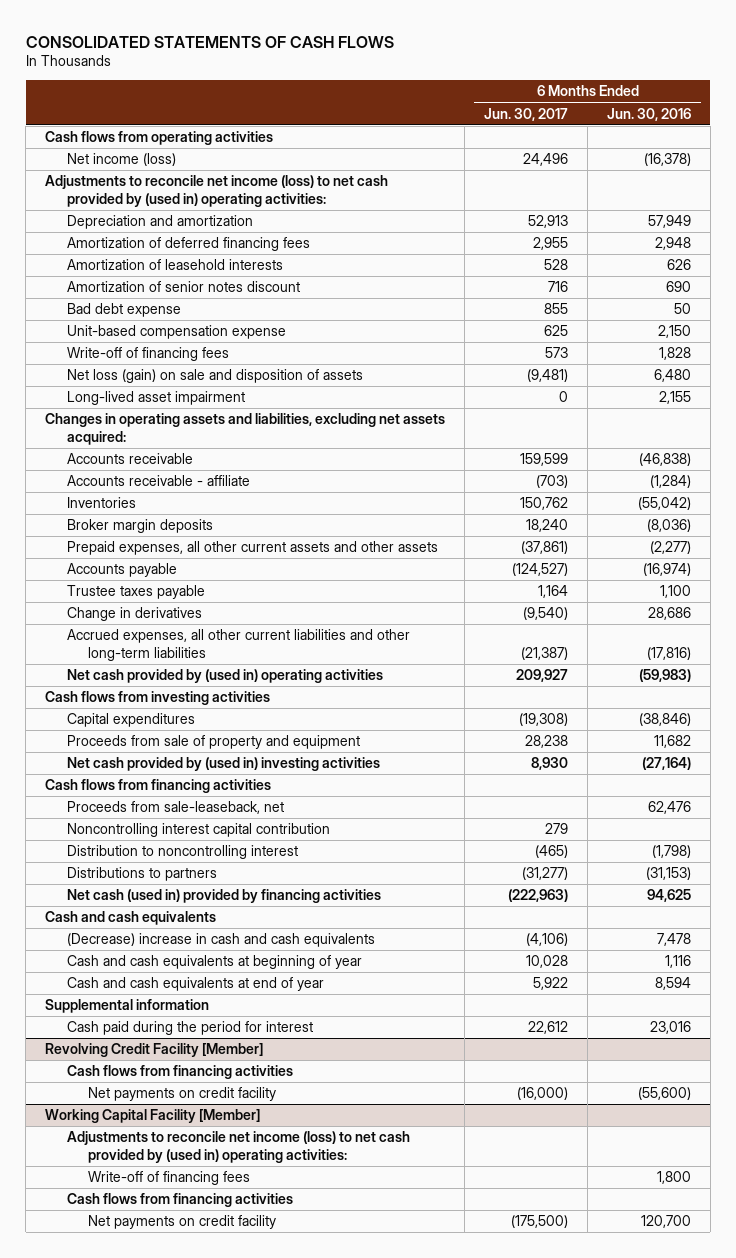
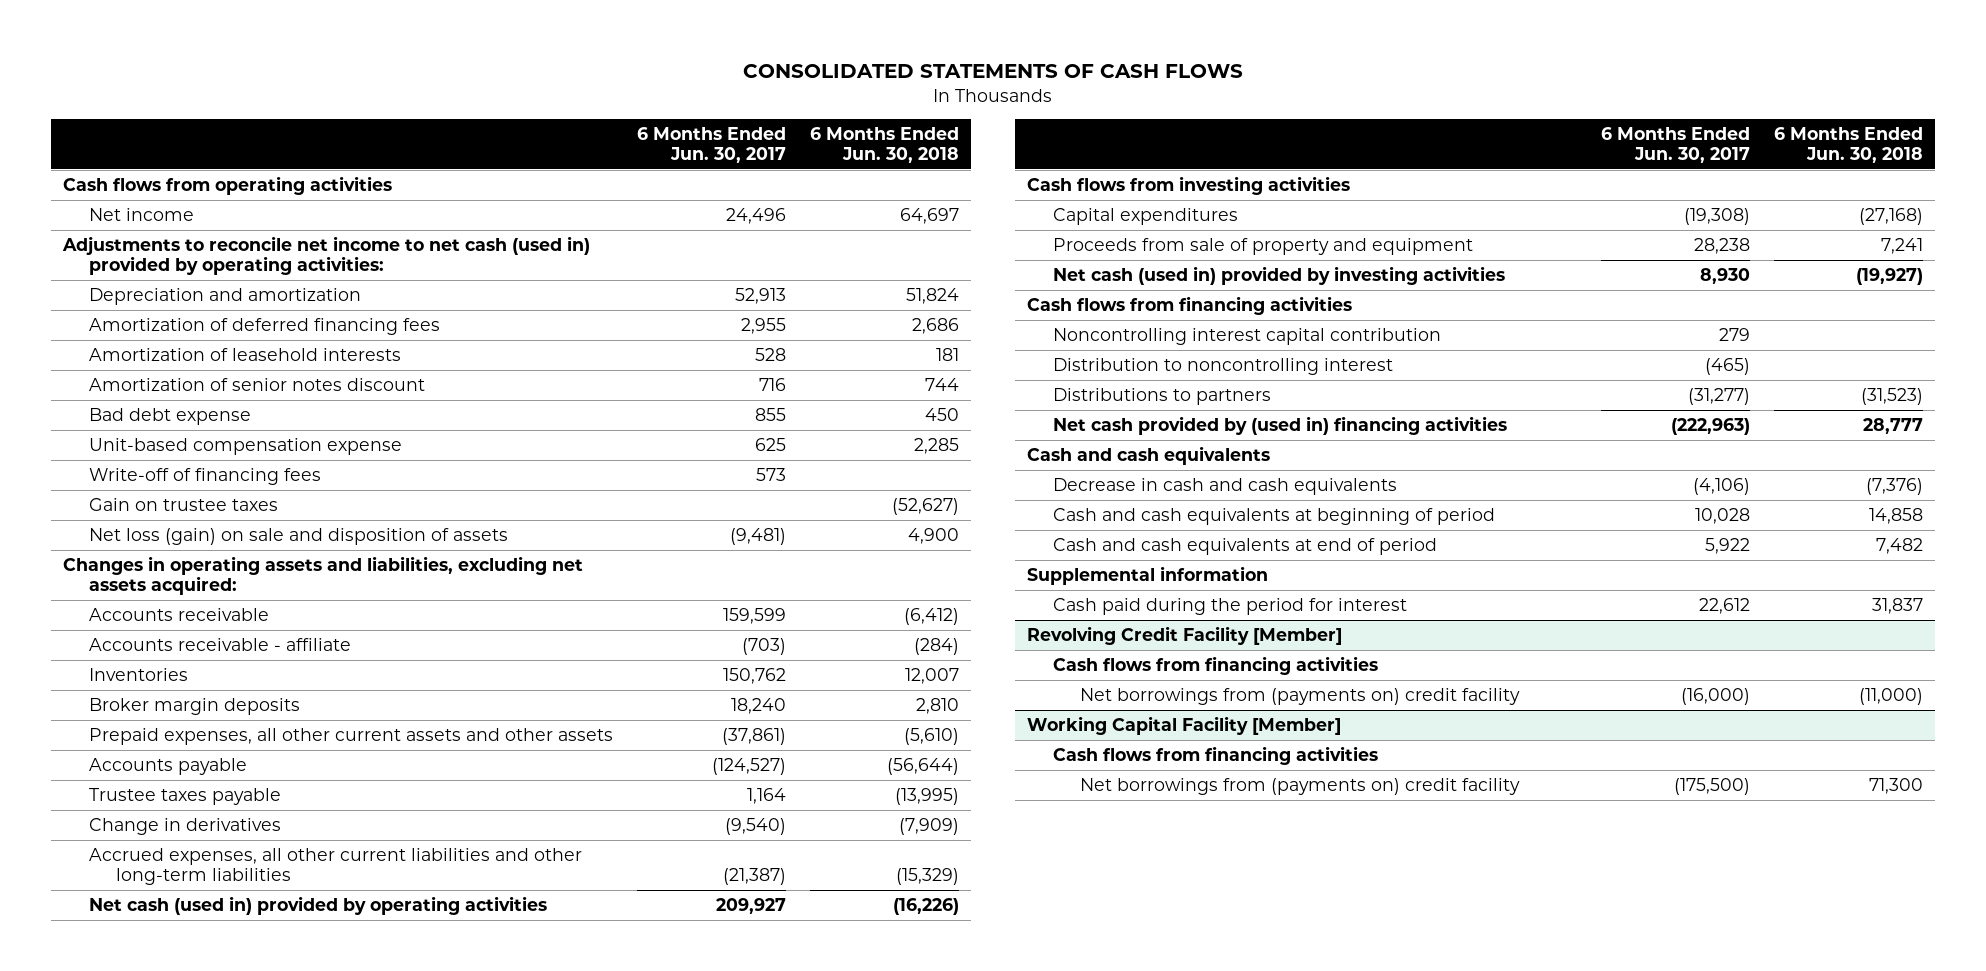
- | 6 Months Ended Jun. 30, 2017 | 6 Months Ended Jun. 30, 2016
+ | 6 Months Ended Jun. 30, 2017 | 6 Months Ended Jun. 30, 2018
- Net income (loss) | 24,496 | (16,378)
- Adjustments to reconcile net income (loss) to net cash provided by (used in) operating activities:
+ Net income | 24,496 | 64,697
+ Adjustments to reconcile net income to net cash (used in) provided by operating activities:
+ Gain on trustee taxes | | (52,627)
- Long-lived asset impairment | 0 | 2,155
- Net cash provided by (used in) operating activities | 209,927 | (59,983)
+ Net cash (used in) provided by operating activities | 209,927 | (16,226)
- Net cash provided by (used in) investing activities | 8,930 | (27,164)
+ Net cash (used in) provided by investing activities | 8,930 | (19,927)
- Proceeds from sale-leaseback, net | | 62,476
- Net cash (used in) provided by financing activities | (222,963) | 94,625
+ Net cash provided by (used in) financing activities | (222,963) | 28,777
- (Decrease) increase in cash and cash equivalents | (4,106) | 7,478
- Cash and cash equivalents at beginning of year | 10,028 | 1,116
- Cash and cash equivalents at end of year | 5,922 | 8,594
+ Decrease in cash and cash equivalents | (4,106) | (7,376)
+ Cash and cash equivalents at beginning of period | 10,028 | 14,858
+ Cash and cash equivalents at end of period | 5,922 | 7,482
@ Revolving Credit Facility [Member]
- Net payments on credit facility | (16,000) | (55,600)
+ Net borrowings from (payments on) credit facility | (16,000) | (11,000)
@ Working Capital Facility [Member]
- Adjustments to reconcile net income (loss) to net cash provided by (used in) operating activities:
- Write-off of financing fees | | 1,800
- Net payments on credit facility | (175,500) | 120,700
+ Net borrowings from (payments on) credit facility | (175,500) | 71,300

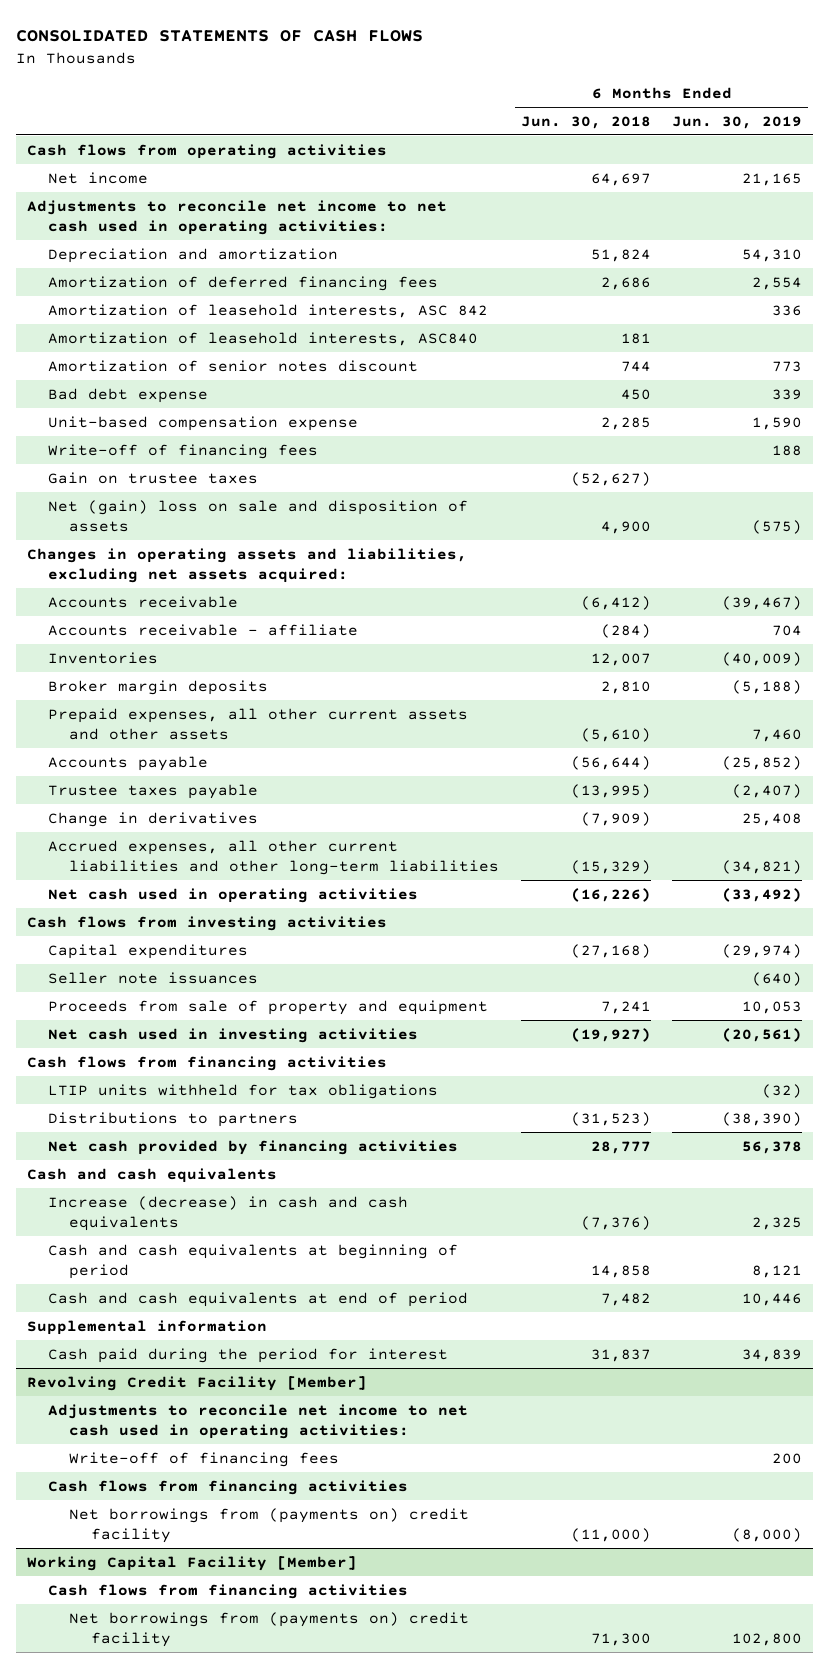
- | 6 Months Ended Jun. 30, 2017 | 6 Months Ended Jun. 30, 2018
+ | 6 Months Ended Jun. 30, 2018 | 6 Months Ended Jun. 30, 2019
- Adjustments to reconcile net income to net cash (used in) provided by operating activities:
+ Adjustments to reconcile net income to net cash used in operating activities:
- Amortization of leasehold interests | 528 | 181
+ Amortization of leasehold interests, ASC 842 | | 336
+ Amortization of leasehold interests, ASC840 | 181 |
- Net loss (gain) on sale and disposition of assets | (9,481) | 4,900
+ Net (gain) loss on sale and disposition of assets | 4,900 | (575)
- Net cash (used in) provided by operating activities | 209,927 | (16,226)
+ Net cash used in operating activities | (16,226) | (33,492)
+ Seller note issuances | | (640)
- Net cash (used in) provided by investing activities | 8,930 | (19,927)
+ Net cash used in investing activities | (19,927) | (20,561)
- Noncontrolling interest capital contribution | 279 |
- Distribution to noncontrolling interest | (465) |
+ LTIP units withheld for tax obligations | | (32)
- Net cash provided by (used in) financing activities | (222,963) | 28,777
+ Net cash provided by financing activities | 28,777 | 56,378
- Decrease in cash and cash equivalents | (4,106) | (7,376)
+ Increase (decrease) in cash and cash equivalents | (7,376) | 2,325
@ Revolving Credit Facility [Member]
+ Adjustments to reconcile net income to net cash used in operating activities:
+ Write-off of financing fees | | 200

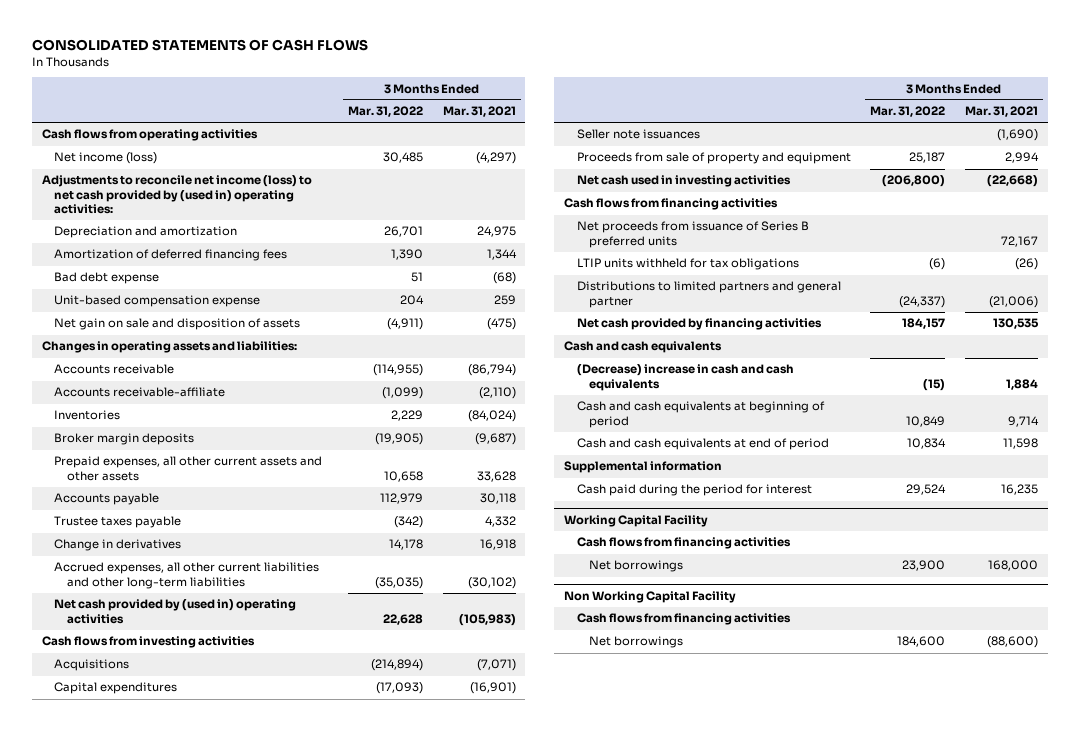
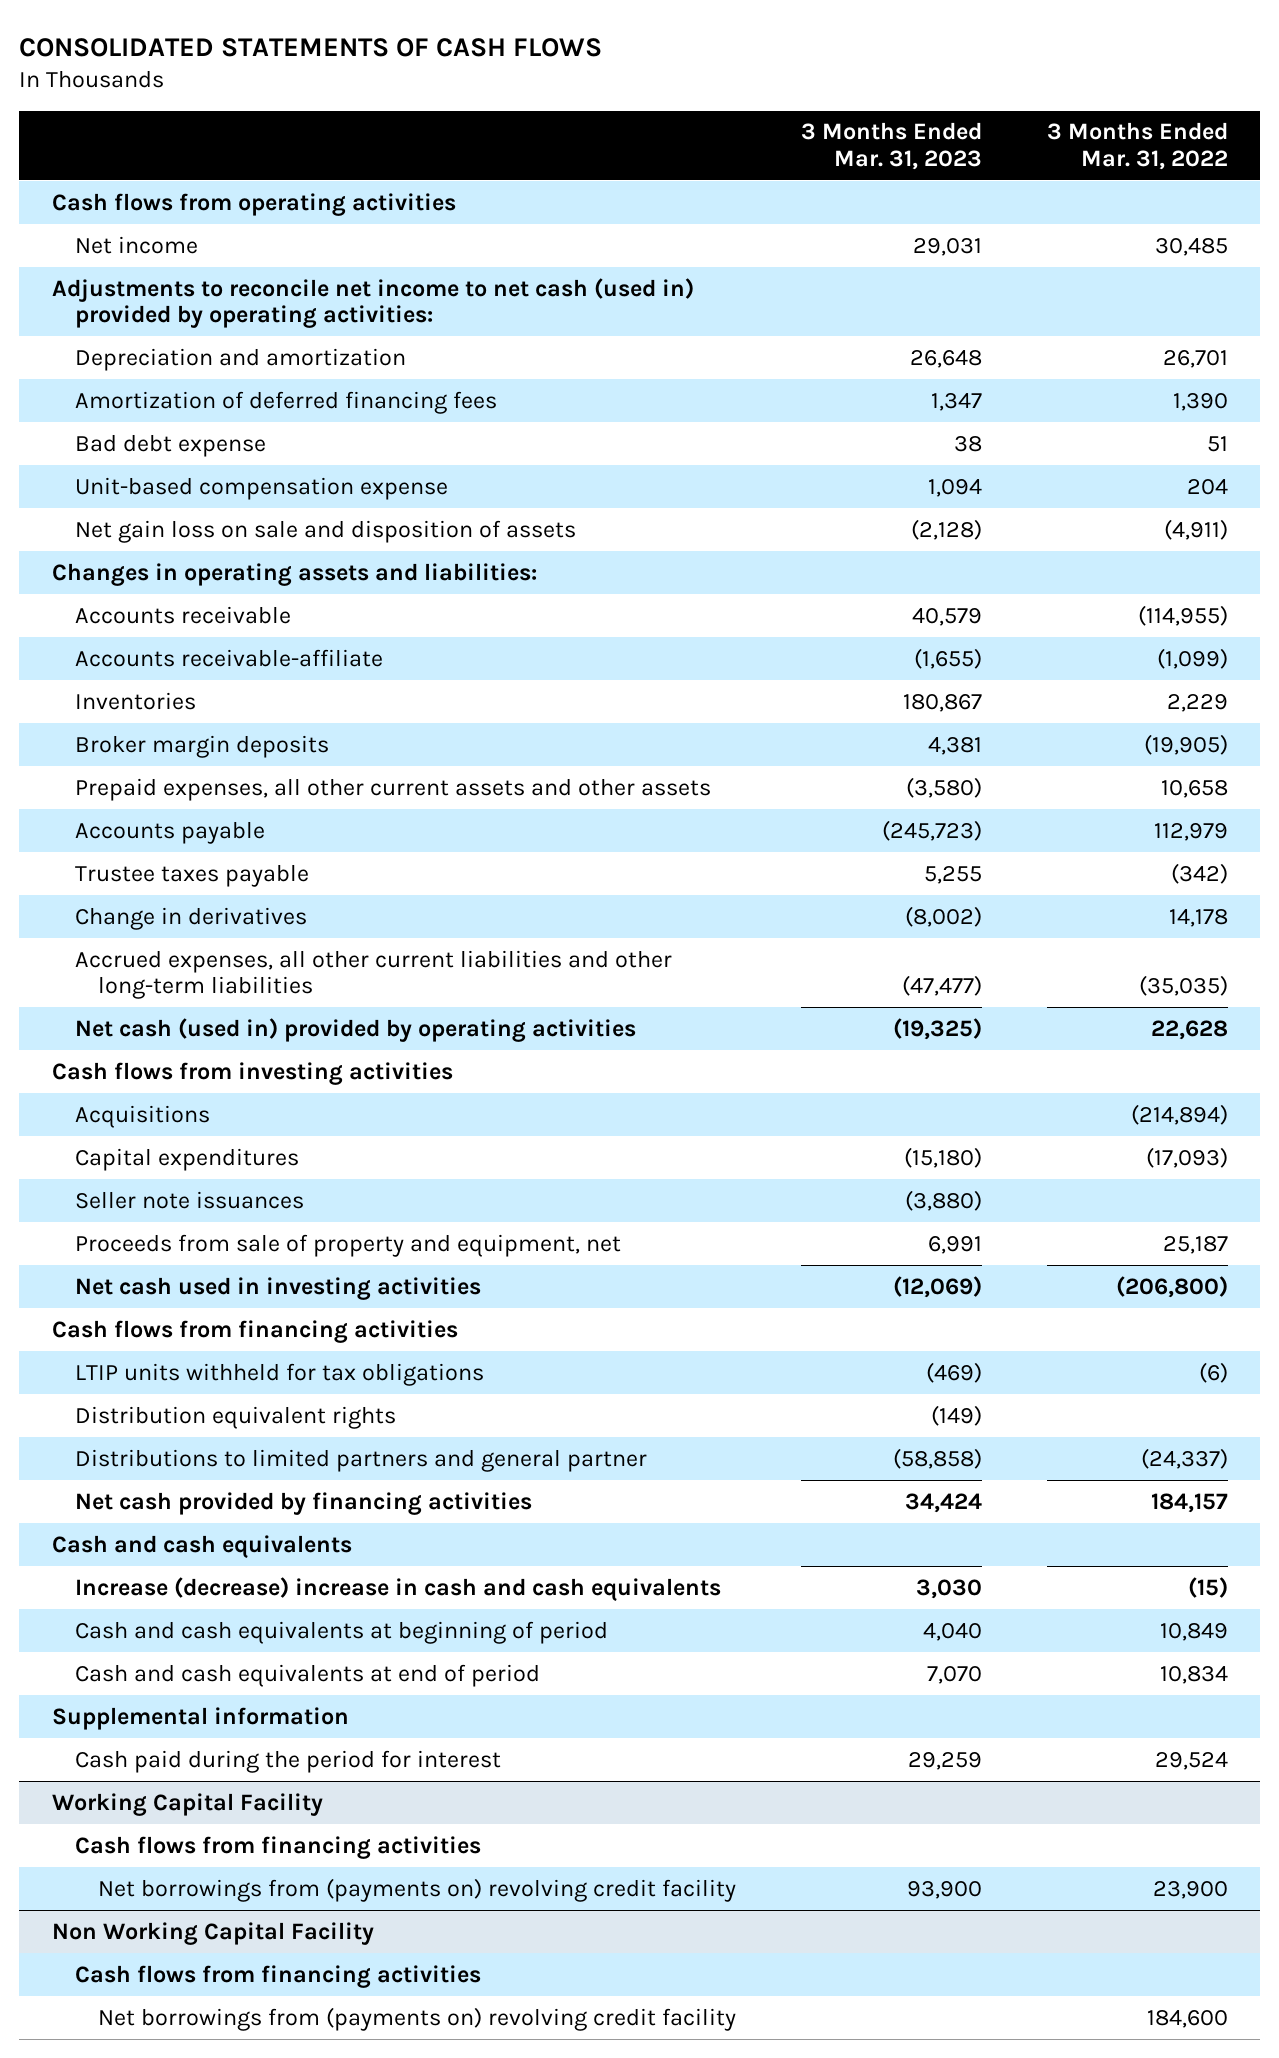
- | 3 Months Ended Mar. 31, 2022 | 3 Months Ended Mar. 31, 2021
+ | 3 Months Ended Mar. 31, 2023 | 3 Months Ended Mar. 31, 2022
- Net income (loss) | 30,485 | (4,297)
- Adjustments to reconcile net income (loss) to net cash provided by (used in) operating activities:
+ Net income | 29,031 | 30,485
+ Adjustments to reconcile net income to net cash (used in) provided by operating activities:
- Net gain on sale and disposition of assets | (4,911) | (475)
+ Net gain loss on sale and disposition of assets | (2,128) | (4,911)
- Net cash provided by (used in) operating activities | 22,628 | (105,983)
+ Net cash (used in) provided by operating activities | (19,325) | 22,628
- Proceeds from sale of property and equipment | 25,187 | 2,994
+ Proceeds from sale of property and equipment, net | 6,991 | 25,187
- Net proceeds from issuance of Series B preferred units | | 72,167
+ Distribution equivalent rights | (149) |
- (Decrease) increase in cash and cash equivalents | (15) | 1,884
+ Increase (decrease) increase in cash and cash equivalents | 3,030 | (15)
@ Working Capital Facility
- Net borrowings | 23,900 | 168,000
+ Net borrowings from (payments on) revolving credit facility | 93,900 | 23,900
@ Non Working Capital Facility
- Net borrowings | 184,600 | (88,600)
+ Net borrowings from (payments on) revolving credit facility | | 184,600

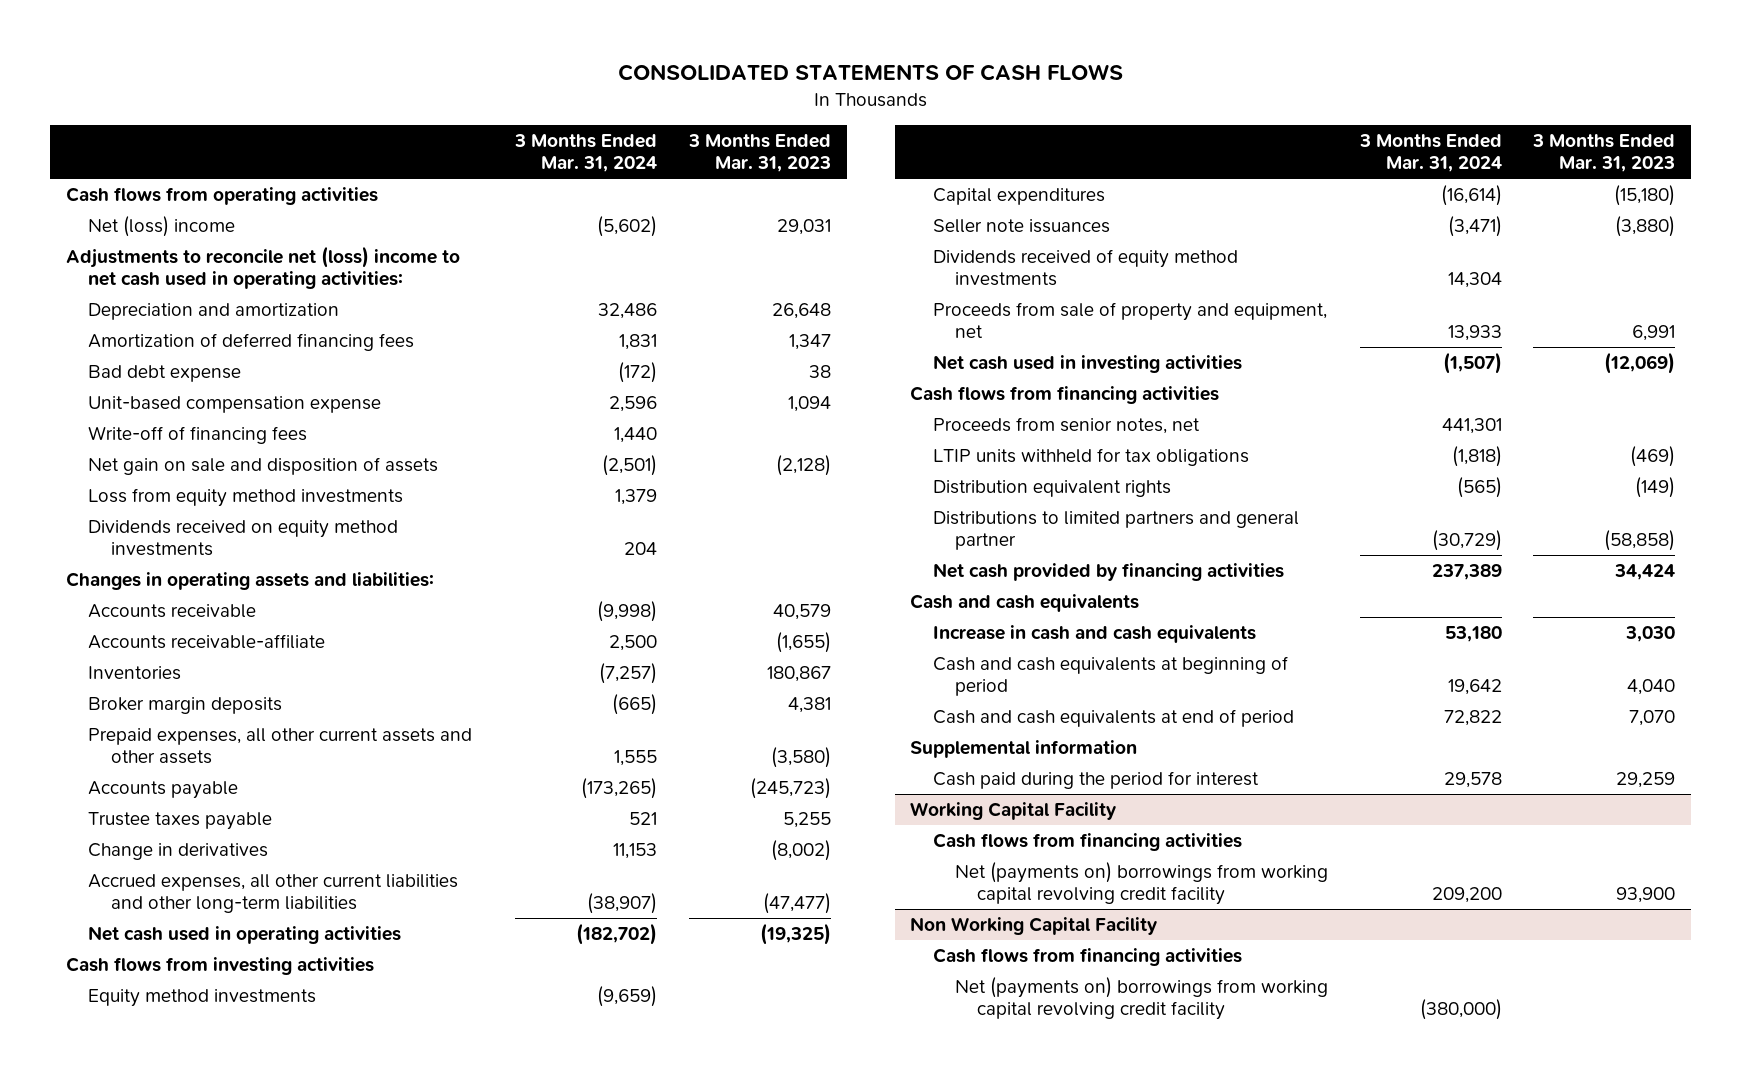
- | 3 Months Ended Mar. 31, 2023 | 3 Months Ended Mar. 31, 2022
+ | 3 Months Ended Mar. 31, 2024 | 3 Months Ended Mar. 31, 2023
- Net income | 29,031 | 30,485
- Adjustments to reconcile net income to net cash (used in) provided by operating activities:
+ Net (loss) income | (5,602) | 29,031
+ Adjustments to reconcile net (loss) income to net cash used in operating activities:
- Net gain loss on sale and disposition of assets | (2,128) | (4,911)
+ Write-off of financing fees | 1,440 |
+ Net gain on sale and disposition of assets | (2,501) | (2,128)
+ Loss from equity method investments | 1,379 |
+ Dividends received on equity method investments | 204 |
- Net cash (used in) provided by operating activities | (19,325) | 22,628
+ Net cash used in operating activities | (182,702) | (19,325)
- Acquisitions | | (214,894)
+ Equity method investments | (9,659) |
+ Dividends received of equity method investments | 14,304 |
+ Proceeds from senior notes, net | 441,301 |
- Increase (decrease) increase in cash and cash equivalents | 3,030 | (15)
+ Increase in cash and cash equivalents | 53,180 | 3,030
@ Working Capital Facility
- Net borrowings from (payments on) revolving credit facility | 93,900 | 23,900
+ Net (payments on) borrowings from working capital revolving credit facility | 209,200 | 93,900
@ Non Working Capital Facility
- Net borrowings from (payments on) revolving credit facility | | 184,600
+ Net (payments on) borrowings from working capital revolving credit facility | (380,000) |

